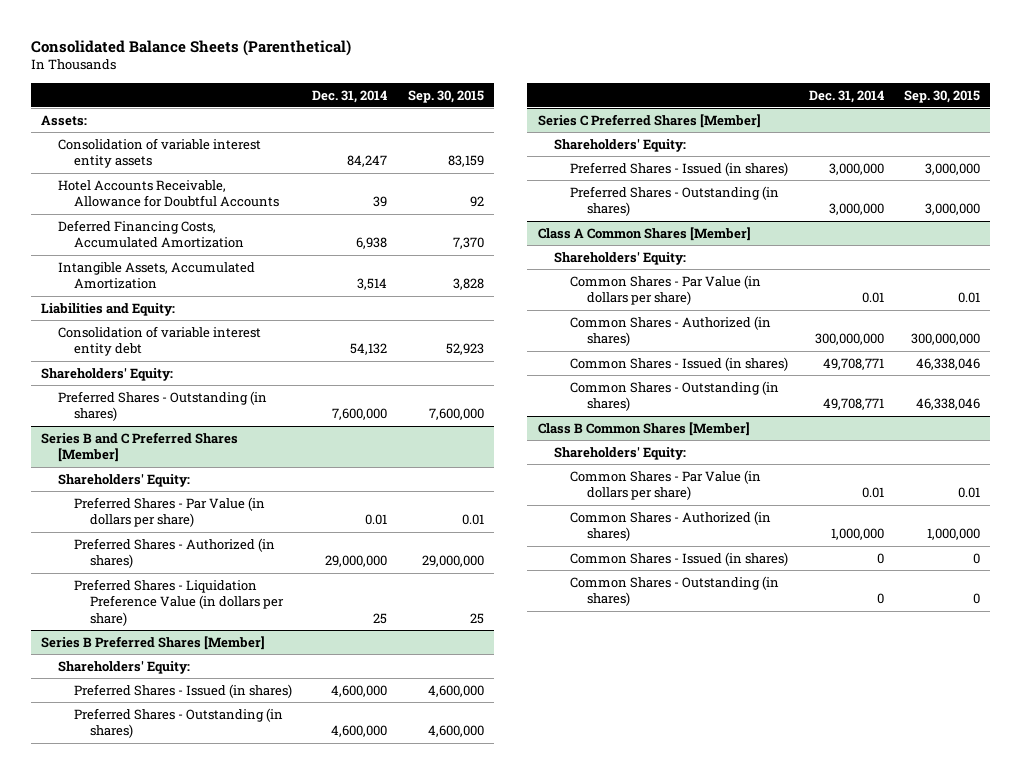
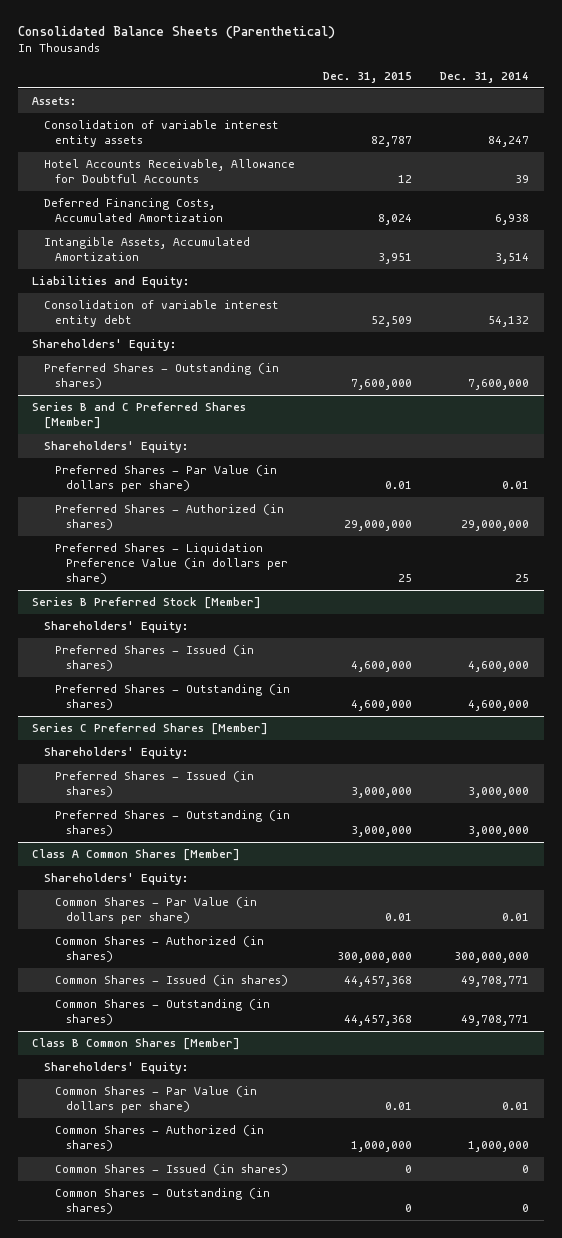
- | Dec. 31, 2014 | Sep. 30, 2015
+ | Dec. 31, 2015 | Dec. 31, 2014
- Series B Preferred Shares [Member]
+ Series B Preferred Stock [Member]

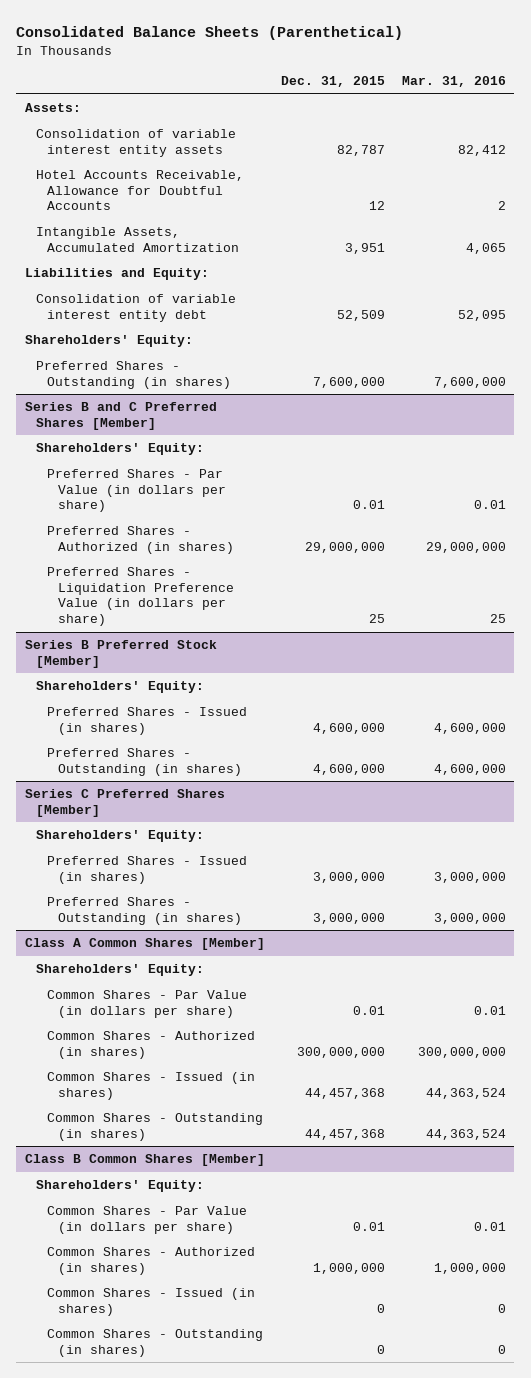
- | Dec. 31, 2015 | Dec. 31, 2014
+ | Dec. 31, 2015 | Mar. 31, 2016
- Deferred Financing Costs, Accumulated Amortization | 8,024 | 6,938

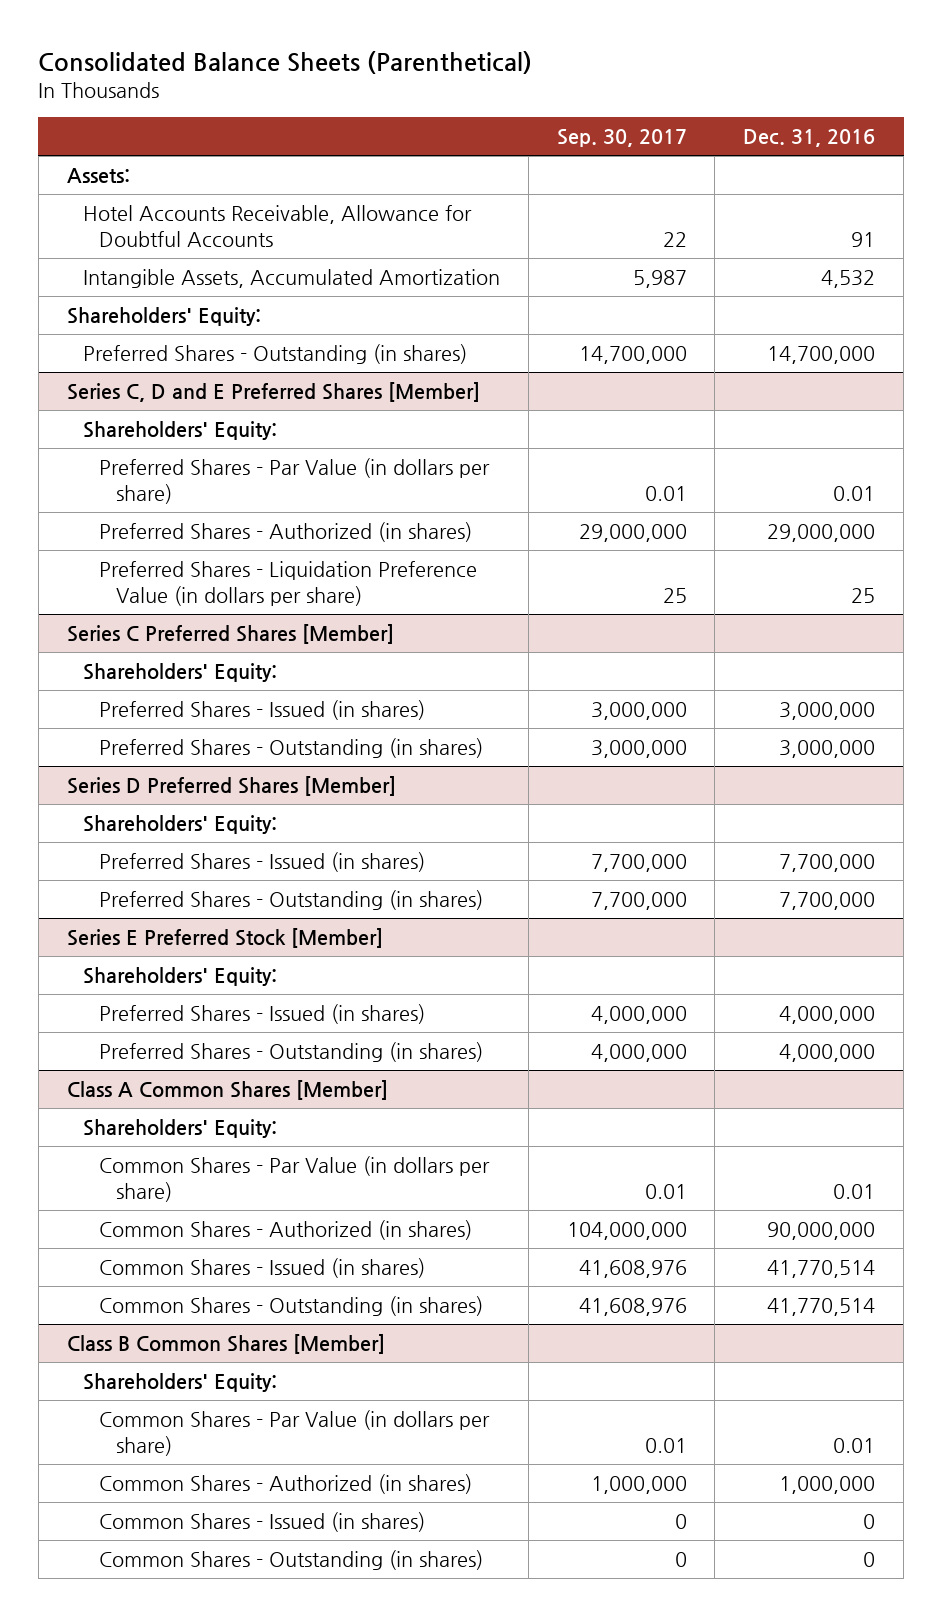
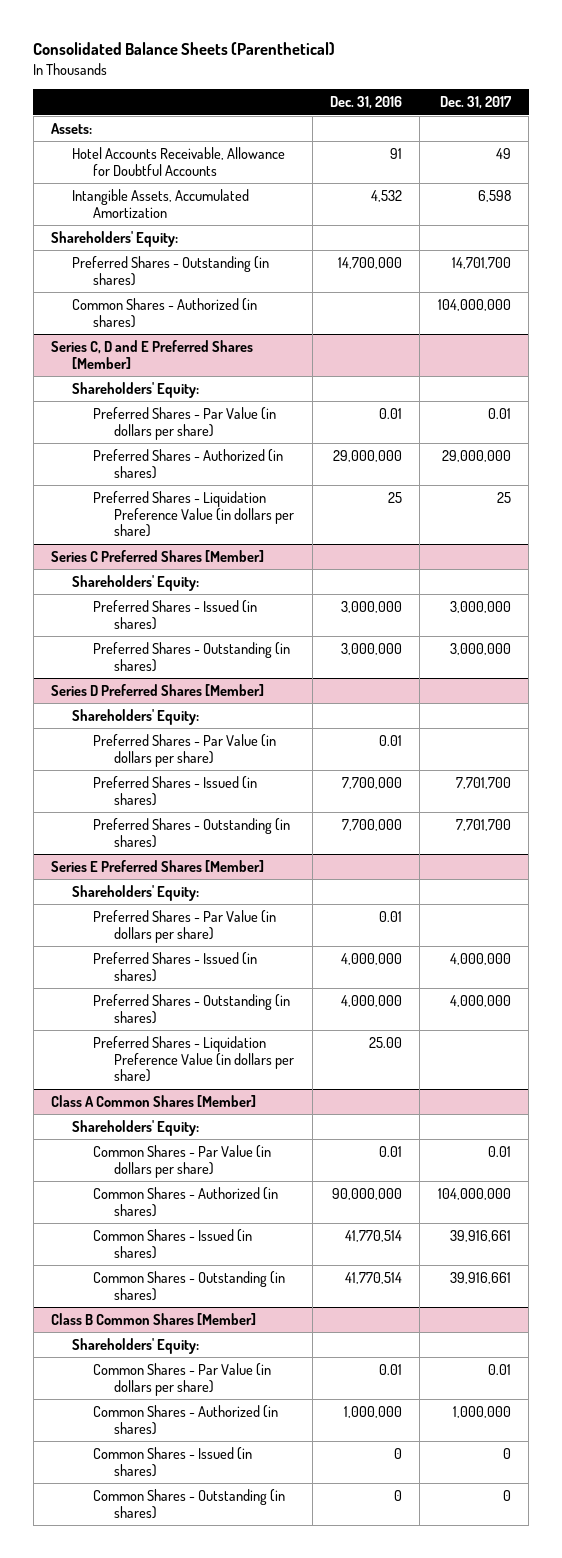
- | Sep. 30, 2017 | Dec. 31, 2016
+ | Dec. 31, 2016 | Dec. 31, 2017
+ Common Shares - Authorized (in shares) | | 104,000,000
@ Series D Preferred Shares [Member]
+ Preferred Shares - Par Value (in dollars per share) | 0.01 |
- Series E Preferred Stock [Member]
+ Series E Preferred Shares [Member]
+ Preferred Shares - Par Value (in dollars per share) | 0.01 |
+ Preferred Shares - Liquidation Preference Value (in dollars per share) | 25.00 |

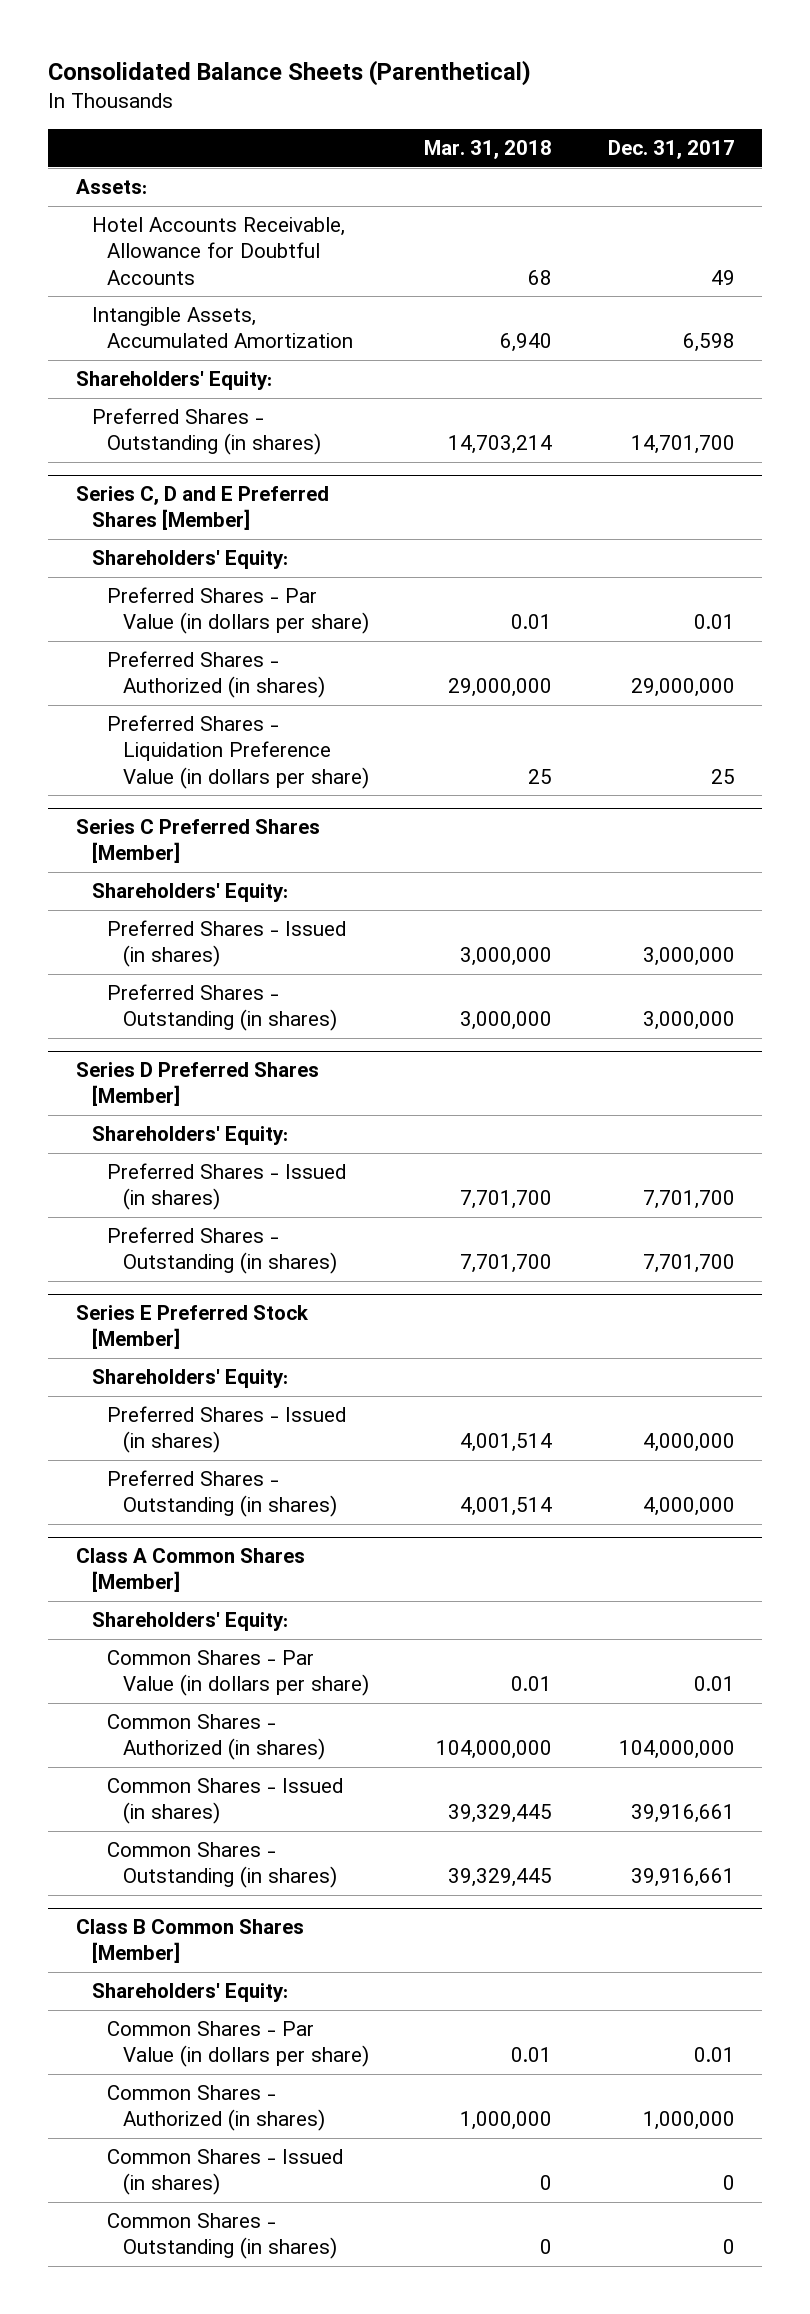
- | Dec. 31, 2016 | Dec. 31, 2017
+ | Mar. 31, 2018 | Dec. 31, 2017
- Common Shares - Authorized (in shares) | | 104,000,000
@ Series D Preferred Shares [Member]
- Preferred Shares - Par Value (in dollars per share) | 0.01 |
- Series E Preferred Shares [Member]
+ Series E Preferred Stock [Member]
- Preferred Shares - Par Value (in dollars per share) | 0.01 |
- Preferred Shares - Liquidation Preference Value (in dollars per share) | 25.00 |

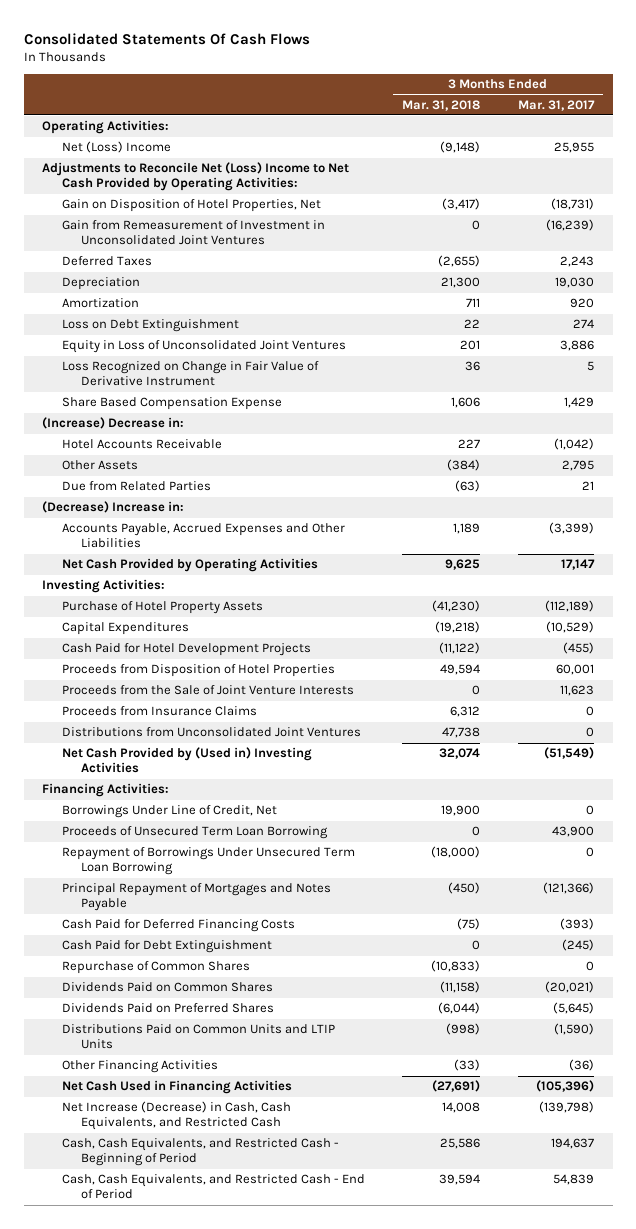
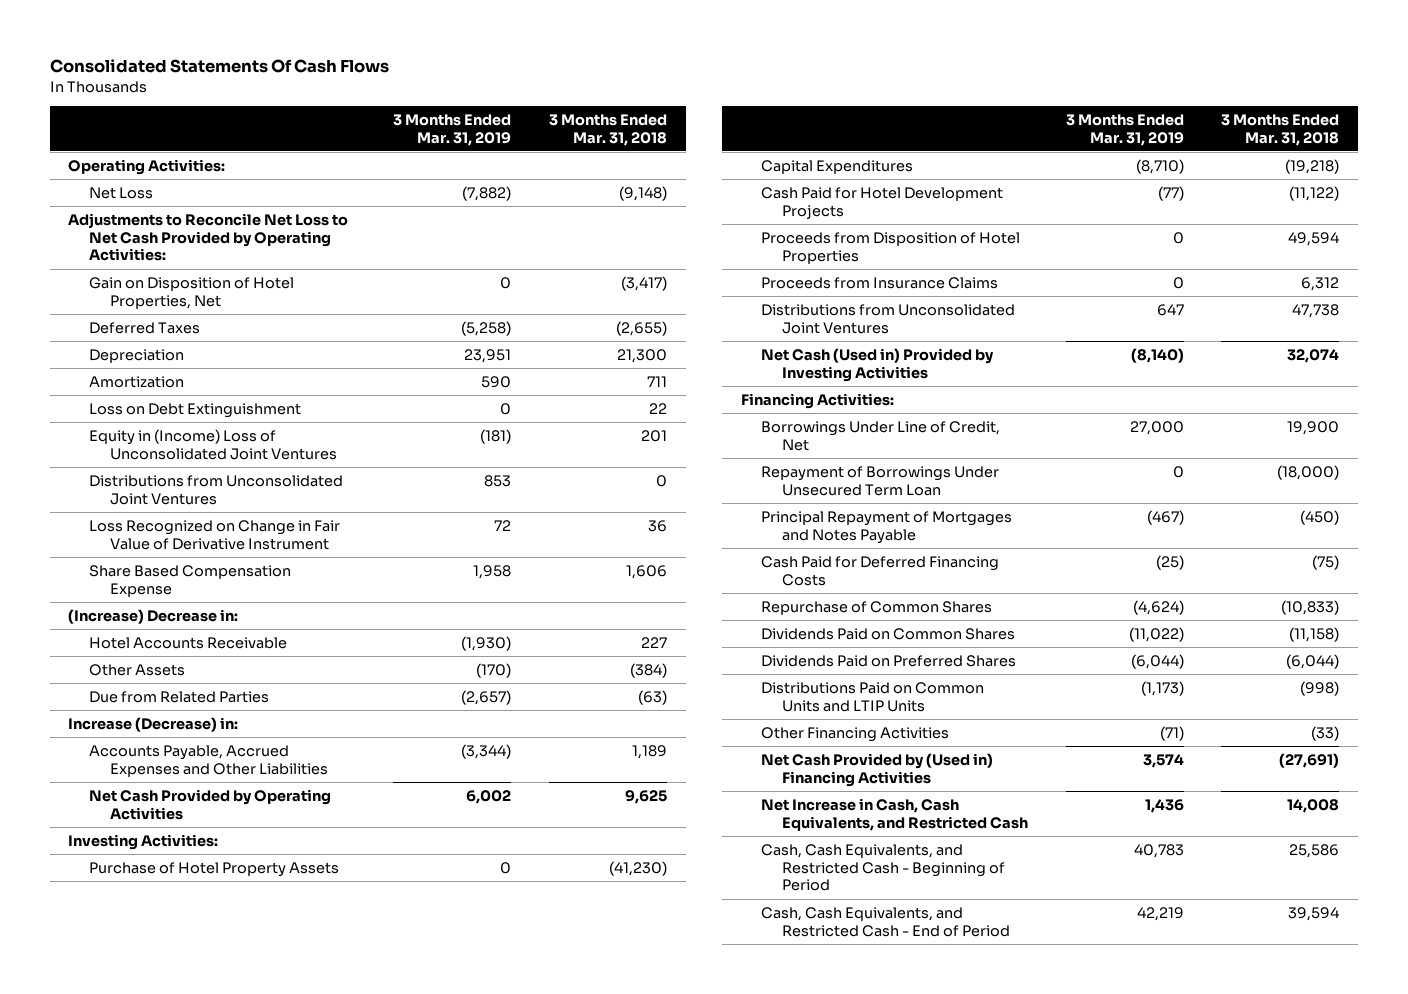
- | 3 Months Ended Mar. 31, 2018 | 3 Months Ended Mar. 31, 2017
+ | 3 Months Ended Mar. 31, 2019 | 3 Months Ended Mar. 31, 2018
- Net (Loss) Income | (9,148) | 25,955
- Adjustments to Reconcile Net (Loss) Income to Net Cash Provided by Operating Activities:
+ Net Loss | (7,882) | (9,148)
+ Adjustments to Reconcile Net Loss to Net Cash Provided by Operating Activities:
- Gain from Remeasurement of Investment in Unconsolidated Joint Ventures | 0 | (16,239)
- Equity in Loss of Unconsolidated Joint Ventures | 201 | 3,886
+ Equity in (Income) Loss of Unconsolidated Joint Ventures | (181) | 201
+ Distributions from Unconsolidated Joint Ventures | 853 | 0
- (Decrease) Increase in:
+ Increase (Decrease) in:
- Proceeds from the Sale of Joint Venture Interests | 0 | 11,623
- Net Cash Provided by (Used in) Investing Activities | 32,074 | (51,549)
+ Net Cash (Used in) Provided by Investing Activities | (8,140) | 32,074
- Proceeds of Unsecured Term Loan Borrowing | 0 | 43,900
- Repayment of Borrowings Under Unsecured Term Loan Borrowing | (18,000) | 0
+ Repayment of Borrowings Under Unsecured Term Loan | 0 | (18,000)
- Cash Paid for Debt Extinguishment | 0 | (245)
- Net Cash Used in Financing Activities | (27,691) | (105,396)
- Net Increase (Decrease) in Cash, Cash Equivalents, and Restricted Cash | 14,008 | (139,798)
+ Net Cash Provided by (Used in) Financing Activities | 3,574 | (27,691)
+ Net Increase in Cash, Cash Equivalents, and Restricted Cash | 1,436 | 14,008

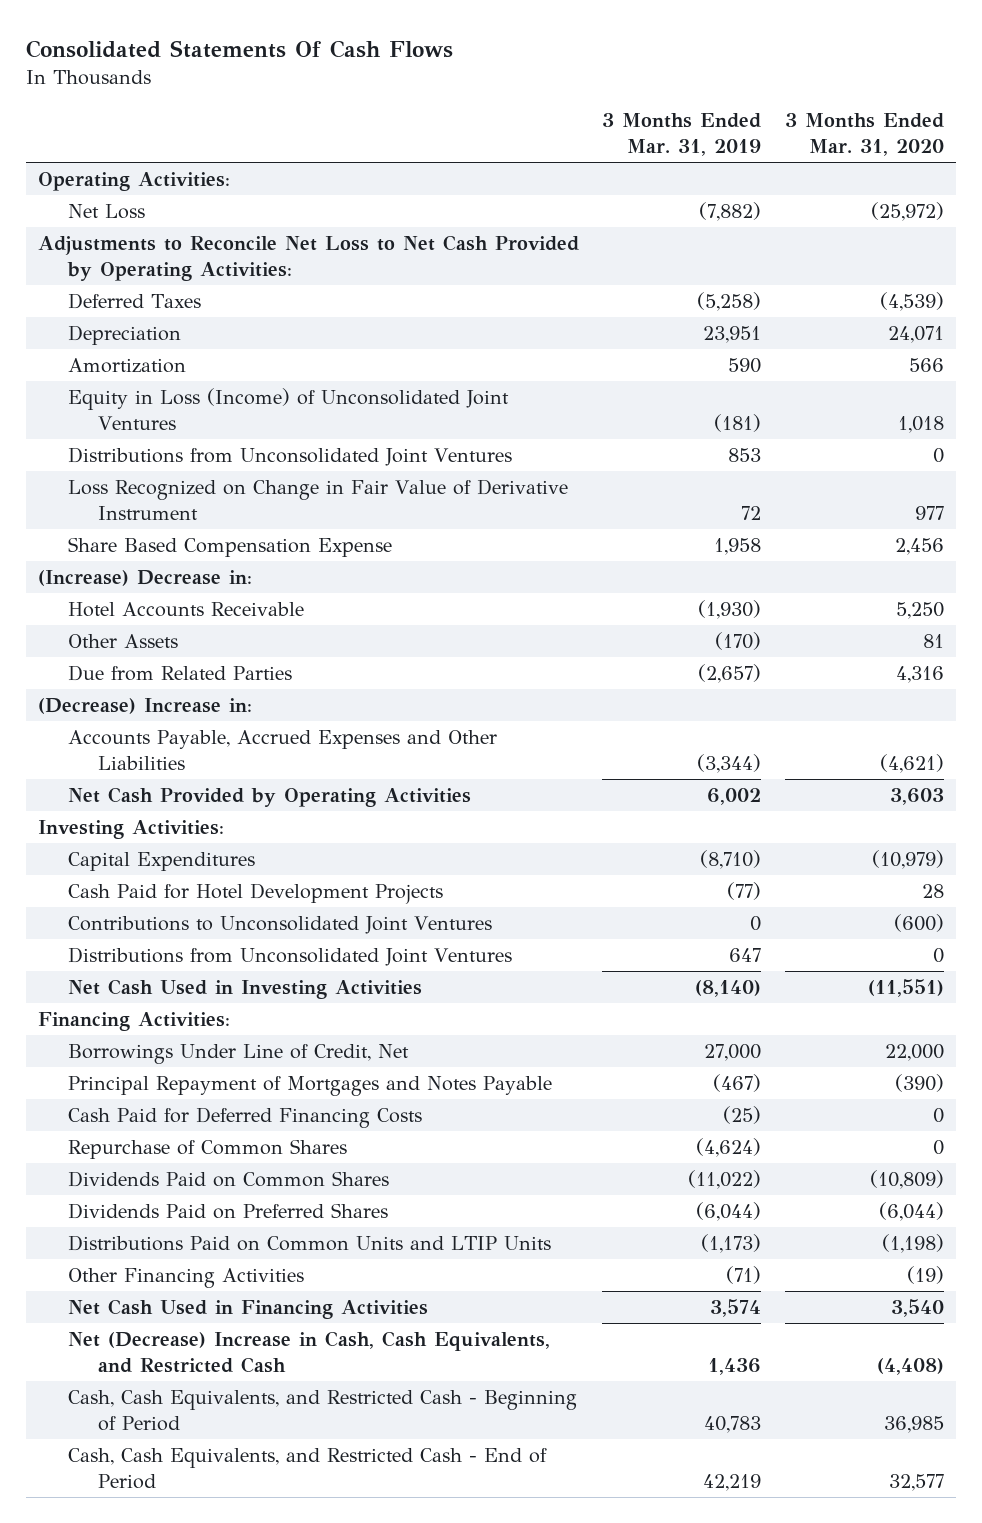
- | 3 Months Ended Mar. 31, 2019 | 3 Months Ended Mar. 31, 2018
+ | 3 Months Ended Mar. 31, 2019 | 3 Months Ended Mar. 31, 2020
- Gain on Disposition of Hotel Properties, Net | 0 | (3,417)
- Loss on Debt Extinguishment | 0 | 22
- Equity in (Income) Loss of Unconsolidated Joint Ventures | (181) | 201
+ Equity in Loss (Income) of Unconsolidated Joint Ventures | (181) | 1,018
- Increase (Decrease) in:
+ (Decrease) Increase in:
- Purchase of Hotel Property Assets | 0 | (41,230)
- Proceeds from Disposition of Hotel Properties | 0 | 49,594
- Proceeds from Insurance Claims | 0 | 6,312
+ Contributions to Unconsolidated Joint Ventures | 0 | (600)
- Net Cash (Used in) Provided by Investing Activities | (8,140) | 32,074
+ Net Cash Used in Investing Activities | (8,140) | (11,551)
- Repayment of Borrowings Under Unsecured Term Loan | 0 | (18,000)
- Net Cash Provided by (Used in) Financing Activities | 3,574 | (27,691)
- Net Increase in Cash, Cash Equivalents, and Restricted Cash | 1,436 | 14,008
+ Net Cash Used in Financing Activities | 3,574 | 3,540
+ Net (Decrease) Increase in Cash, Cash Equivalents, and Restricted Cash | 1,436 | (4,408)

